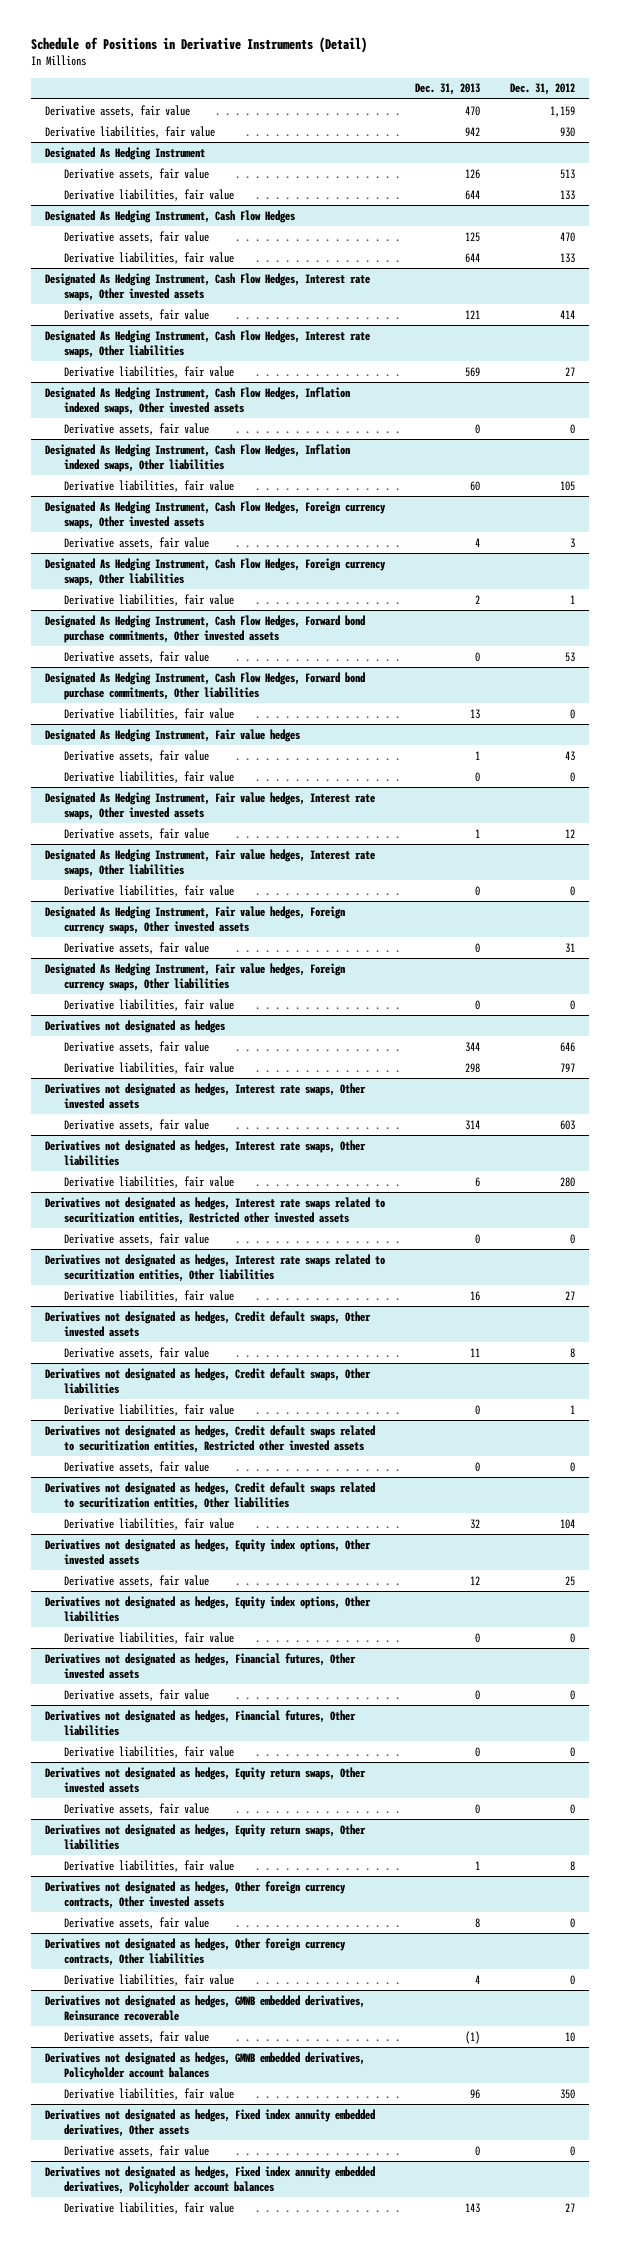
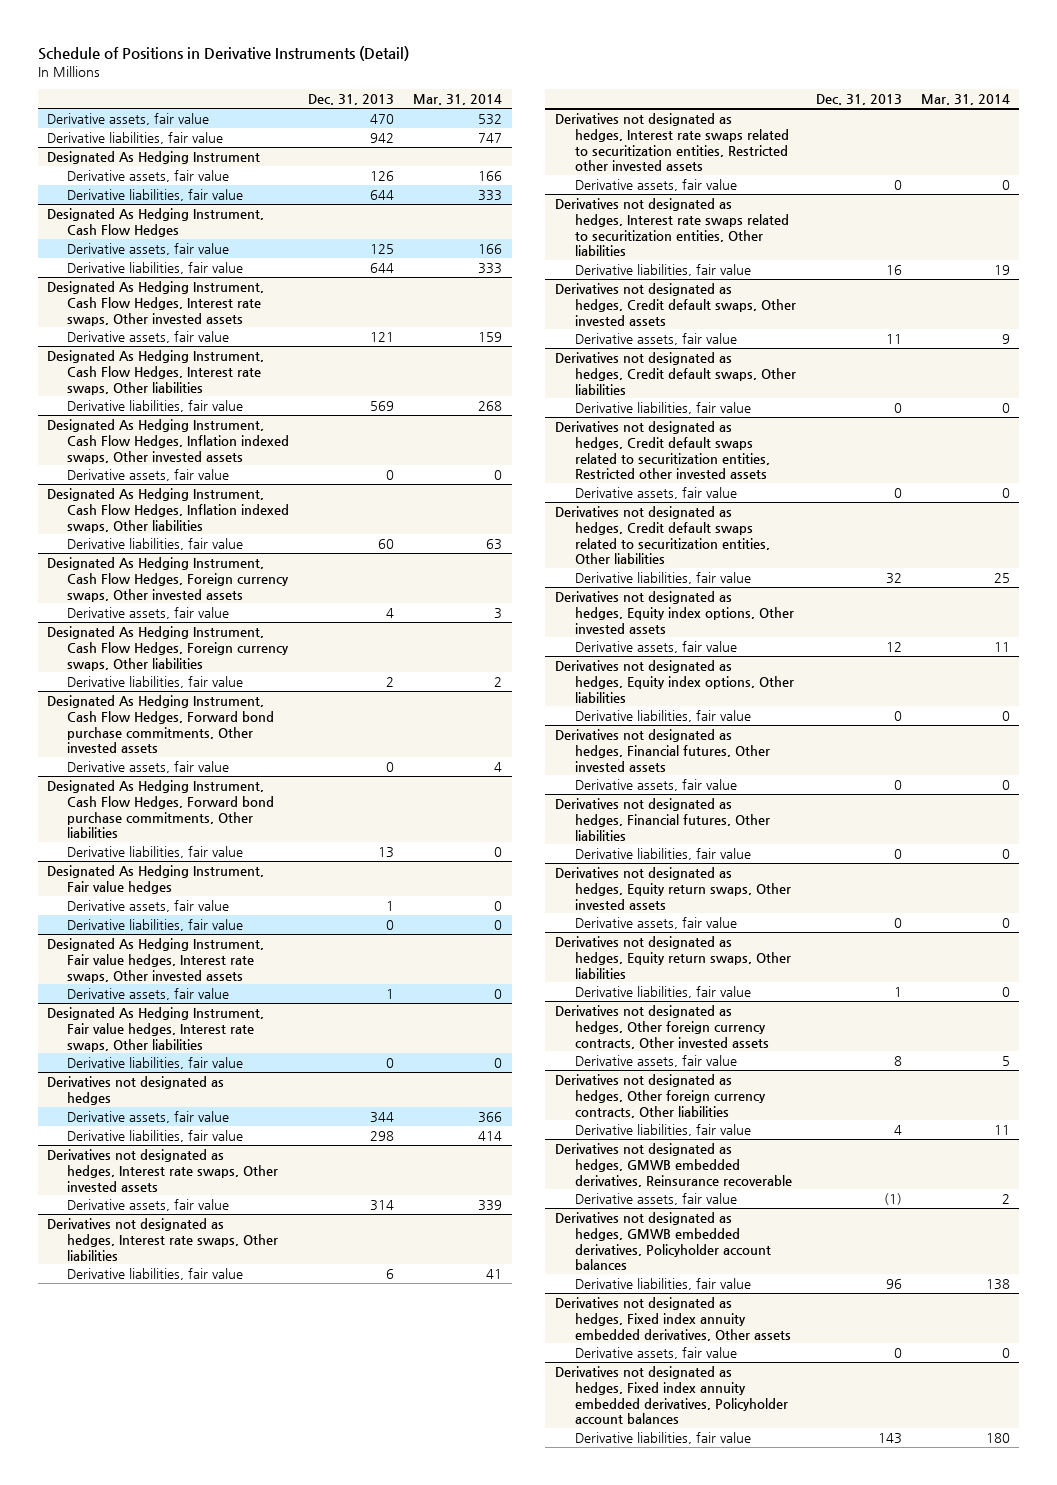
- | Dec. 31, 2013 | Dec. 31, 2012
+ | Dec. 31, 2013 | Mar. 31, 2014
- Designated As Hedging Instrument, Fair value hedges, Foreign currency swaps, Other invested assets
- Derivative assets, fair value | 0 | 31
- Designated As Hedging Instrument, Fair value hedges, Foreign currency swaps, Other liabilities
- Derivative liabilities, fair value | 0 | 0

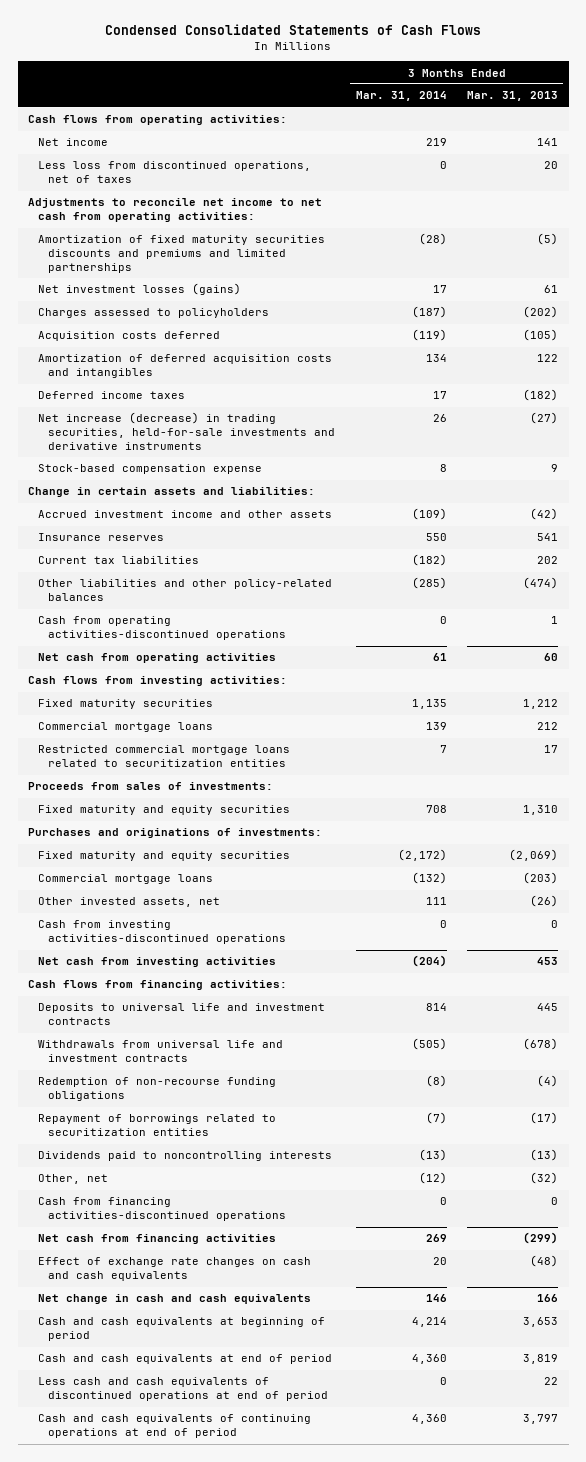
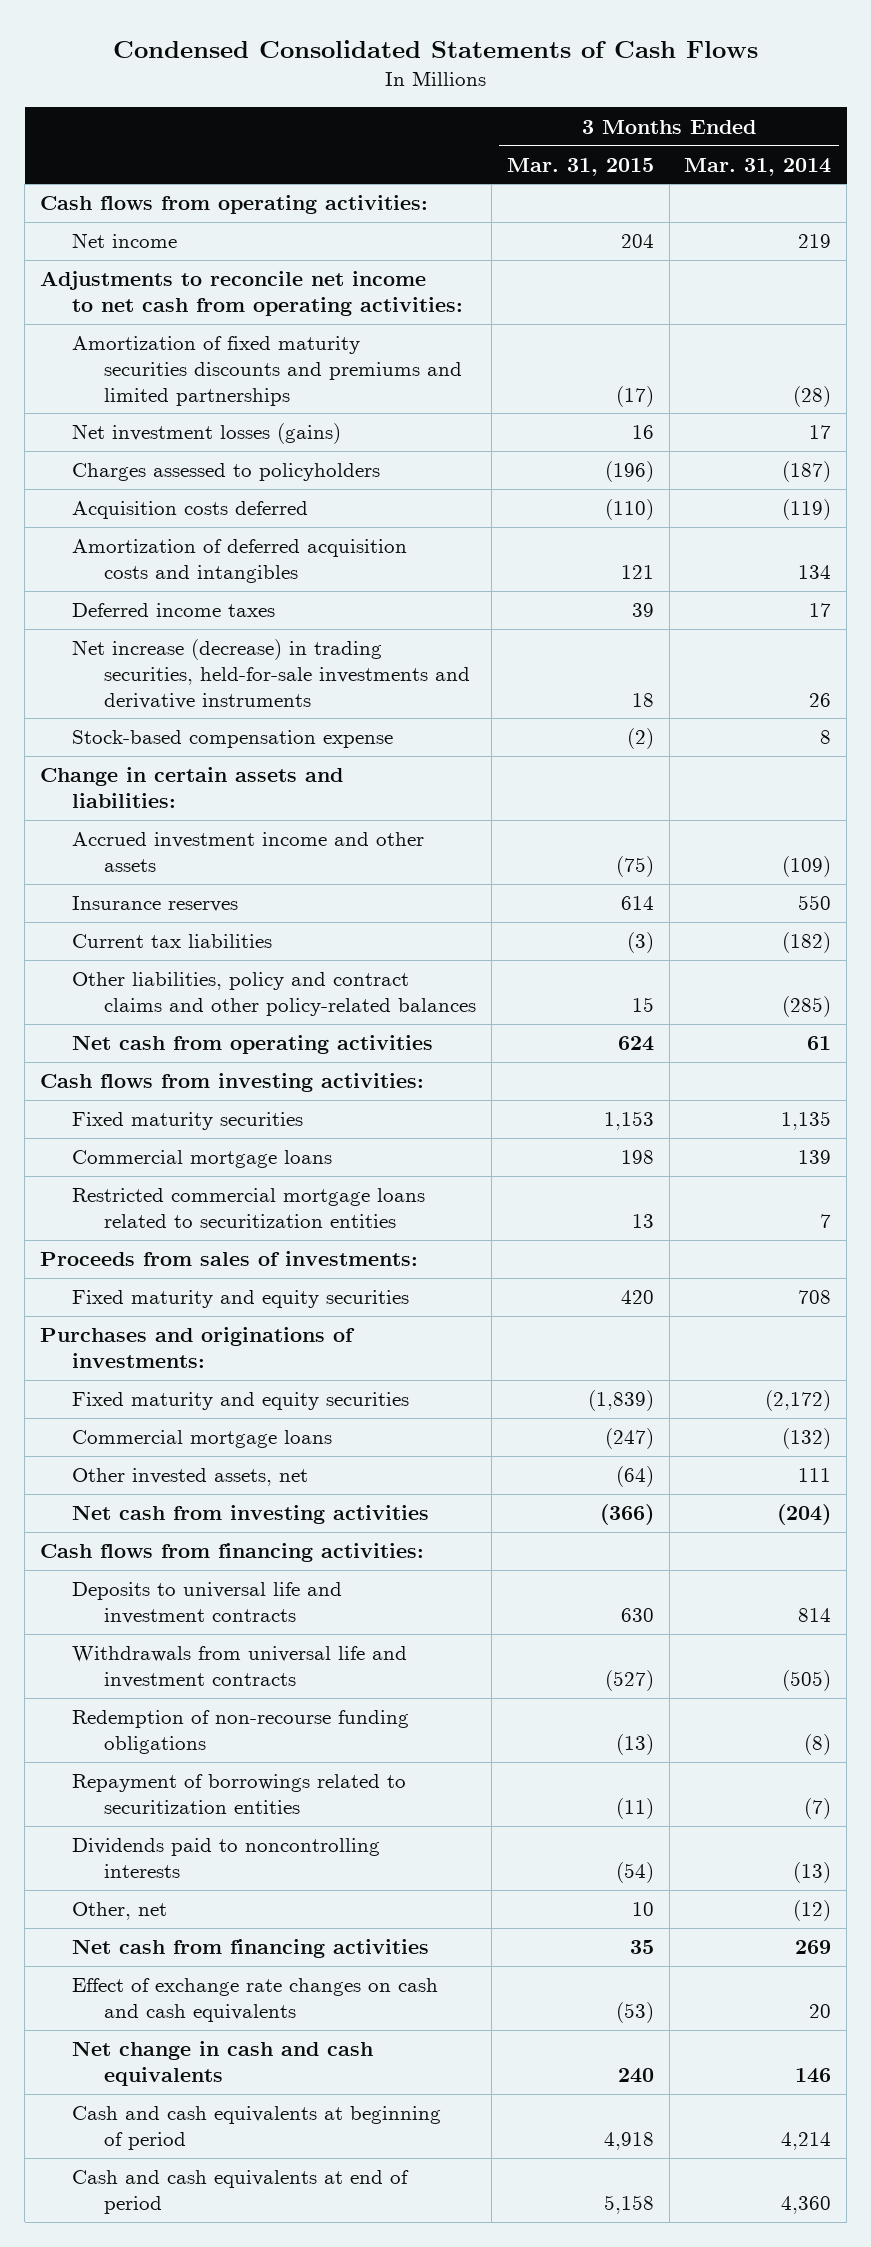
- | 3 Months Ended Mar. 31, 2014 | 3 Months Ended Mar. 31, 2013
+ | 3 Months Ended Mar. 31, 2015 | 3 Months Ended Mar. 31, 2014
- Less loss from discontinued operations, net of taxes | 0 | 20
- Other liabilities and other policy-related balances | (285) | (474)
- Cash from operating activities-discontinued operations | 0 | 1
+ Other liabilities, policy and contract claims and other policy-related balances | 15 | (285)
- Cash from investing activities-discontinued operations | 0 | 0
- Cash from financing activities-discontinued operations | 0 | 0
- Less cash and cash equivalents of discontinued operations at end of period | 0 | 22
- Cash and cash equivalents of continuing operations at end of period | 4,360 | 3,797

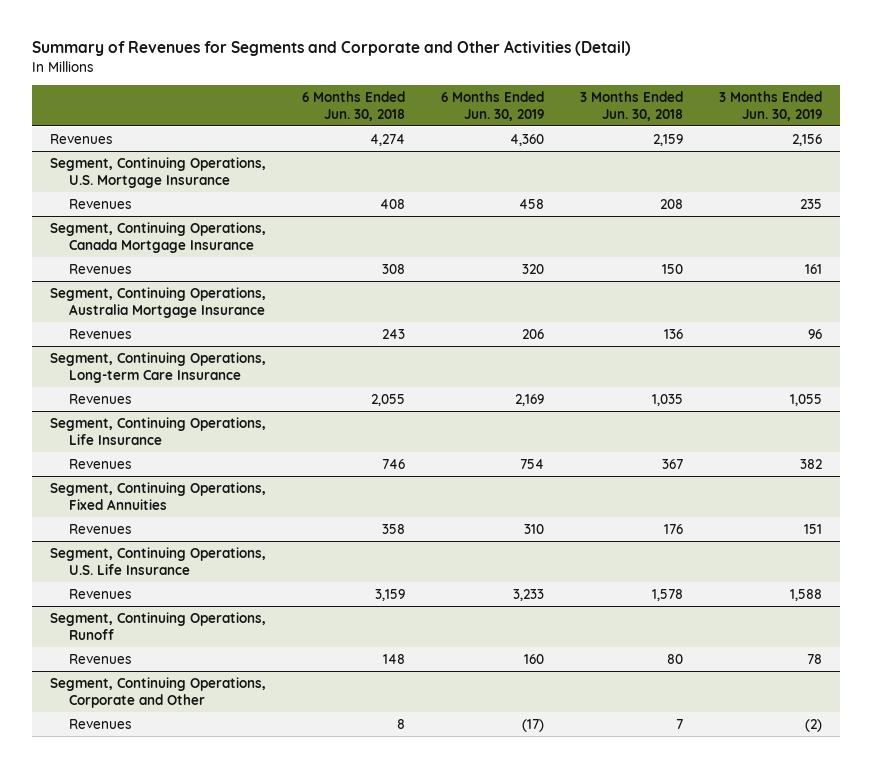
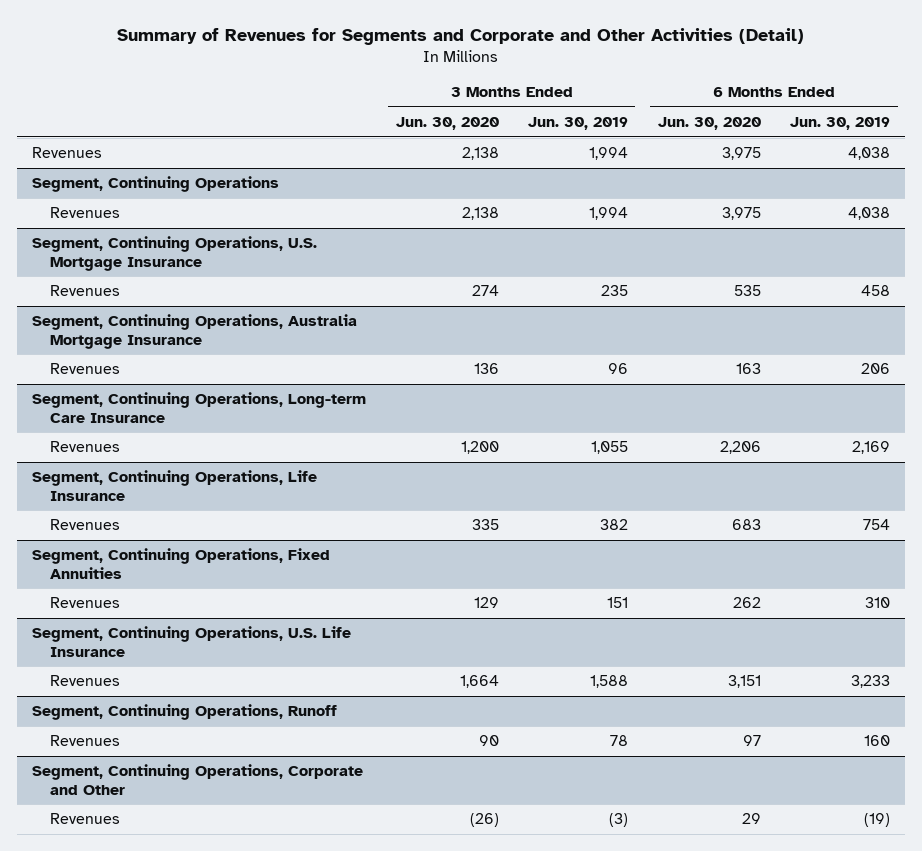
- | 6 Months Ended Jun. 30, 2018 | 6 Months Ended Jun. 30, 2019 | 3 Months Ended Jun. 30, 2018 | 3 Months Ended Jun. 30, 2019
+ | 3 Months Ended Jun. 30, 2020 | 3 Months Ended Jun. 30, 2019 | 6 Months Ended Jun. 30, 2020 | 6 Months Ended Jun. 30, 2019
- Revenues | 4,274 | 4,360 | 2,159 | 2,156
+ Revenues | 2,138 | 1,994 | 3,975 | 4,038
+ Segment, Continuing Operations
+ Revenues | 2,138 | 1,994 | 3,975 | 4,038
- Segment, Continuing Operations, Canada Mortgage Insurance
- Revenues | 308 | 320 | 150 | 161
@ Segment, Continuing Operations, Corporate and Other
- Revenues | 8 | (17) | 7 | (2)
+ Revenues | (26) | (3) | 29 | (19)

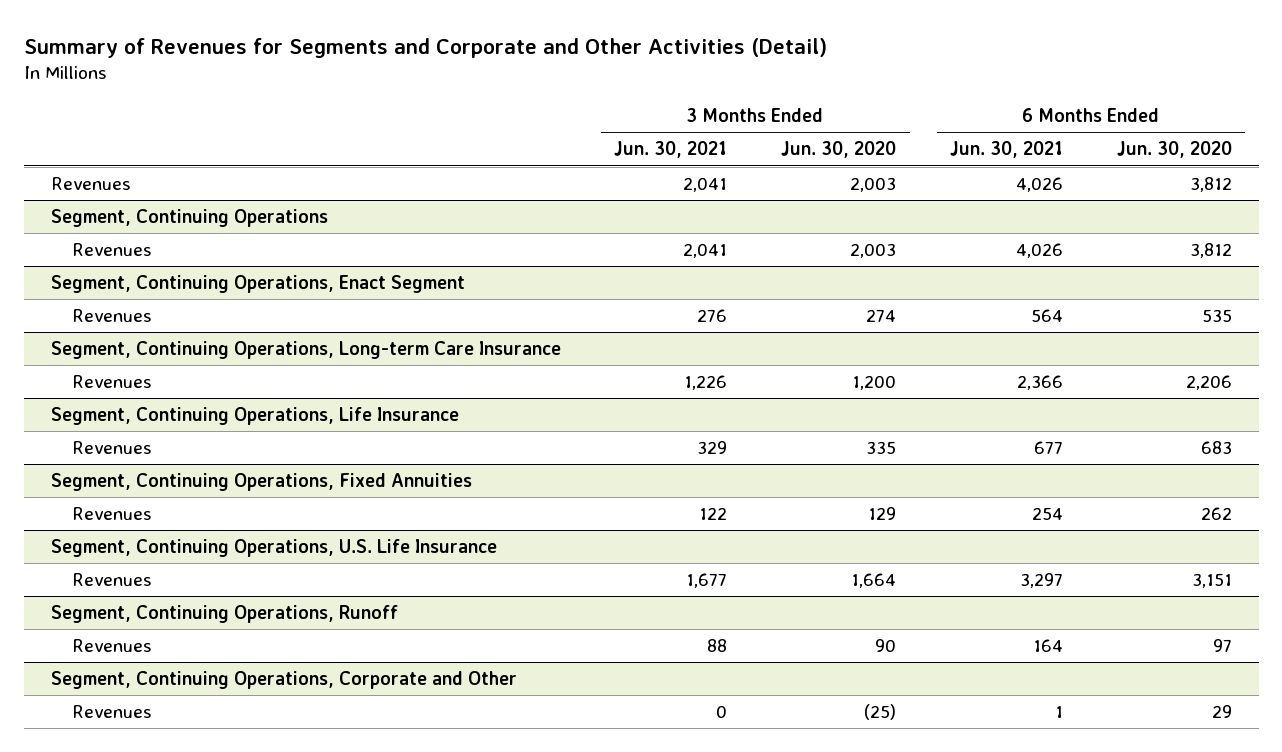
- | 3 Months Ended Jun. 30, 2020 | 3 Months Ended Jun. 30, 2019 | 6 Months Ended Jun. 30, 2020 | 6 Months Ended Jun. 30, 2019
+ | 3 Months Ended Jun. 30, 2021 | 3 Months Ended Jun. 30, 2020 | 6 Months Ended Jun. 30, 2021 | 6 Months Ended Jun. 30, 2020
- Revenues | 2,138 | 1,994 | 3,975 | 4,038
+ Revenues | 2,041 | 2,003 | 4,026 | 3,812
@ Segment, Continuing Operations
- Revenues | 2,138 | 1,994 | 3,975 | 4,038
- Segment, Continuing Operations, U.S. Mortgage Insurance
@ Segment, Continuing Operations
+ Revenues | 2,041 | 2,003 | 4,026 | 3,812
+ Segment, Continuing Operations, Enact Segment
- Segment, Continuing Operations, Australia Mortgage Insurance
- Revenues | 136 | 96 | 163 | 206
@ Segment, Continuing Operations, Corporate and Other
- Revenues | (26) | (3) | 29 | (19)
+ Revenues | 0 | (25) | 1 | 29

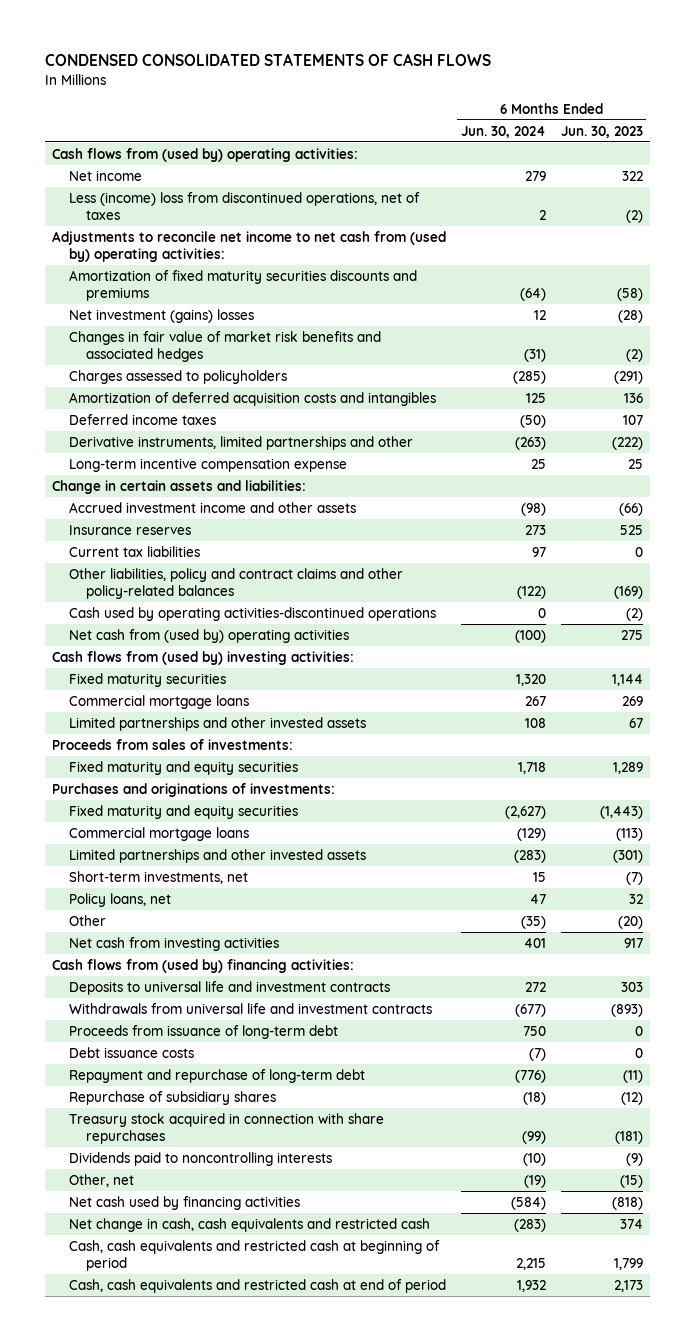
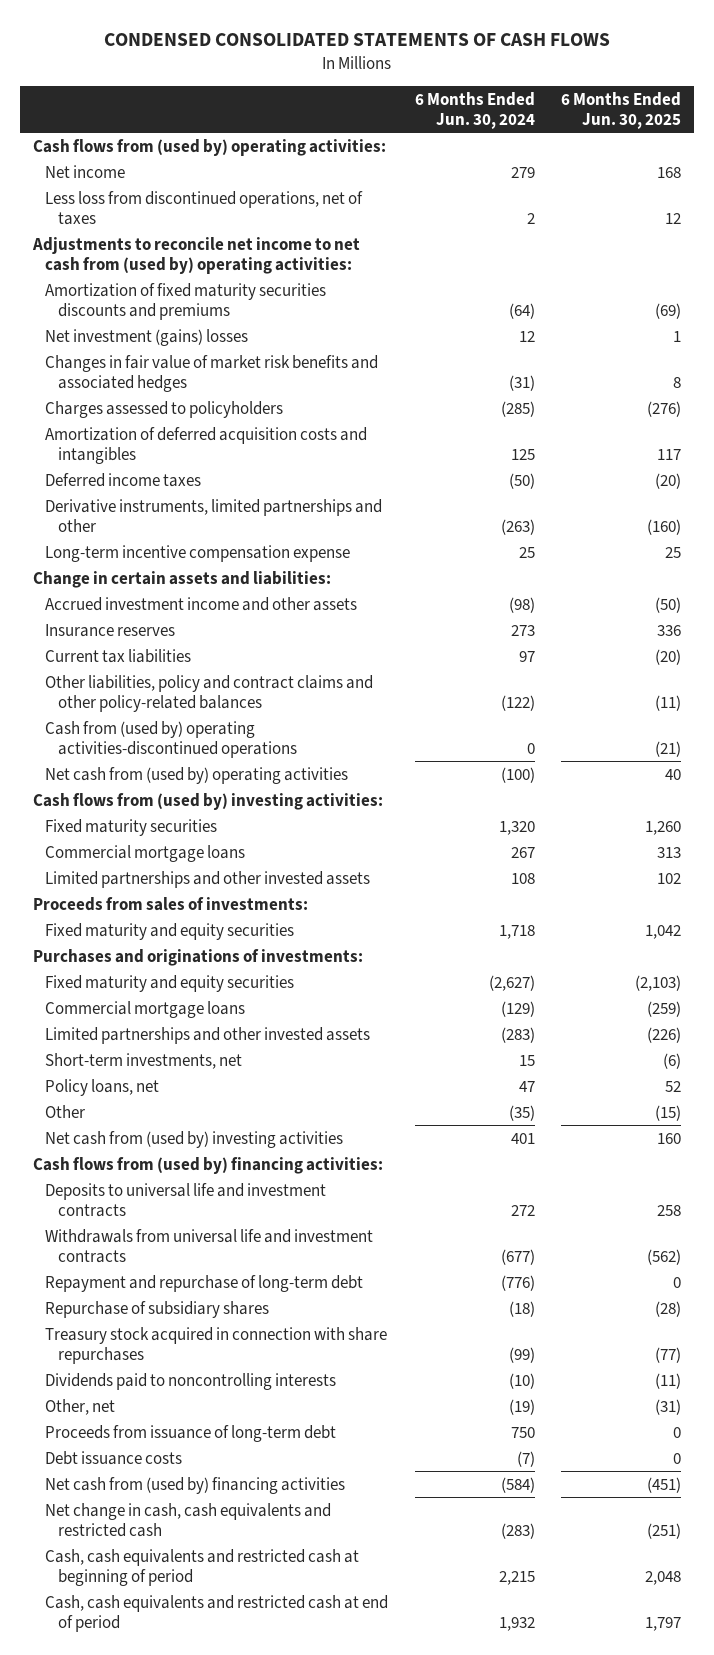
- | 6 Months Ended Jun. 30, 2024 | 6 Months Ended Jun. 30, 2023
+ | 6 Months Ended Jun. 30, 2024 | 6 Months Ended Jun. 30, 2025
- Less (income) loss from discontinued operations, net of taxes | 2 | (2)
+ Less loss from discontinued operations, net of taxes | 2 | 12
- Cash used by operating activities-discontinued operations | 0 | (2)
+ Cash from (used by) operating activities-discontinued operations | 0 | (21)
- Net cash from investing activities | 401 | 917
+ Net cash from (used by) investing activities | 401 | 160
- Net cash used by financing activities | (584) | (818)
moved down: Proceeds from issuance of long-term debt | 750 | 0
moved down: Debt issuance costs | (7) | 0
+ Net cash from (used by) financing activities | (584) | (451)

